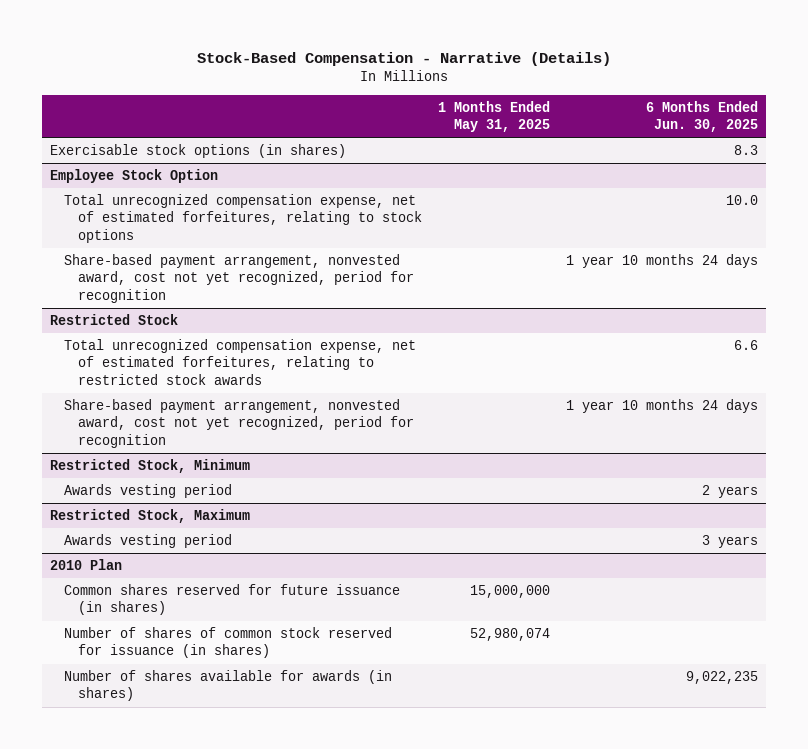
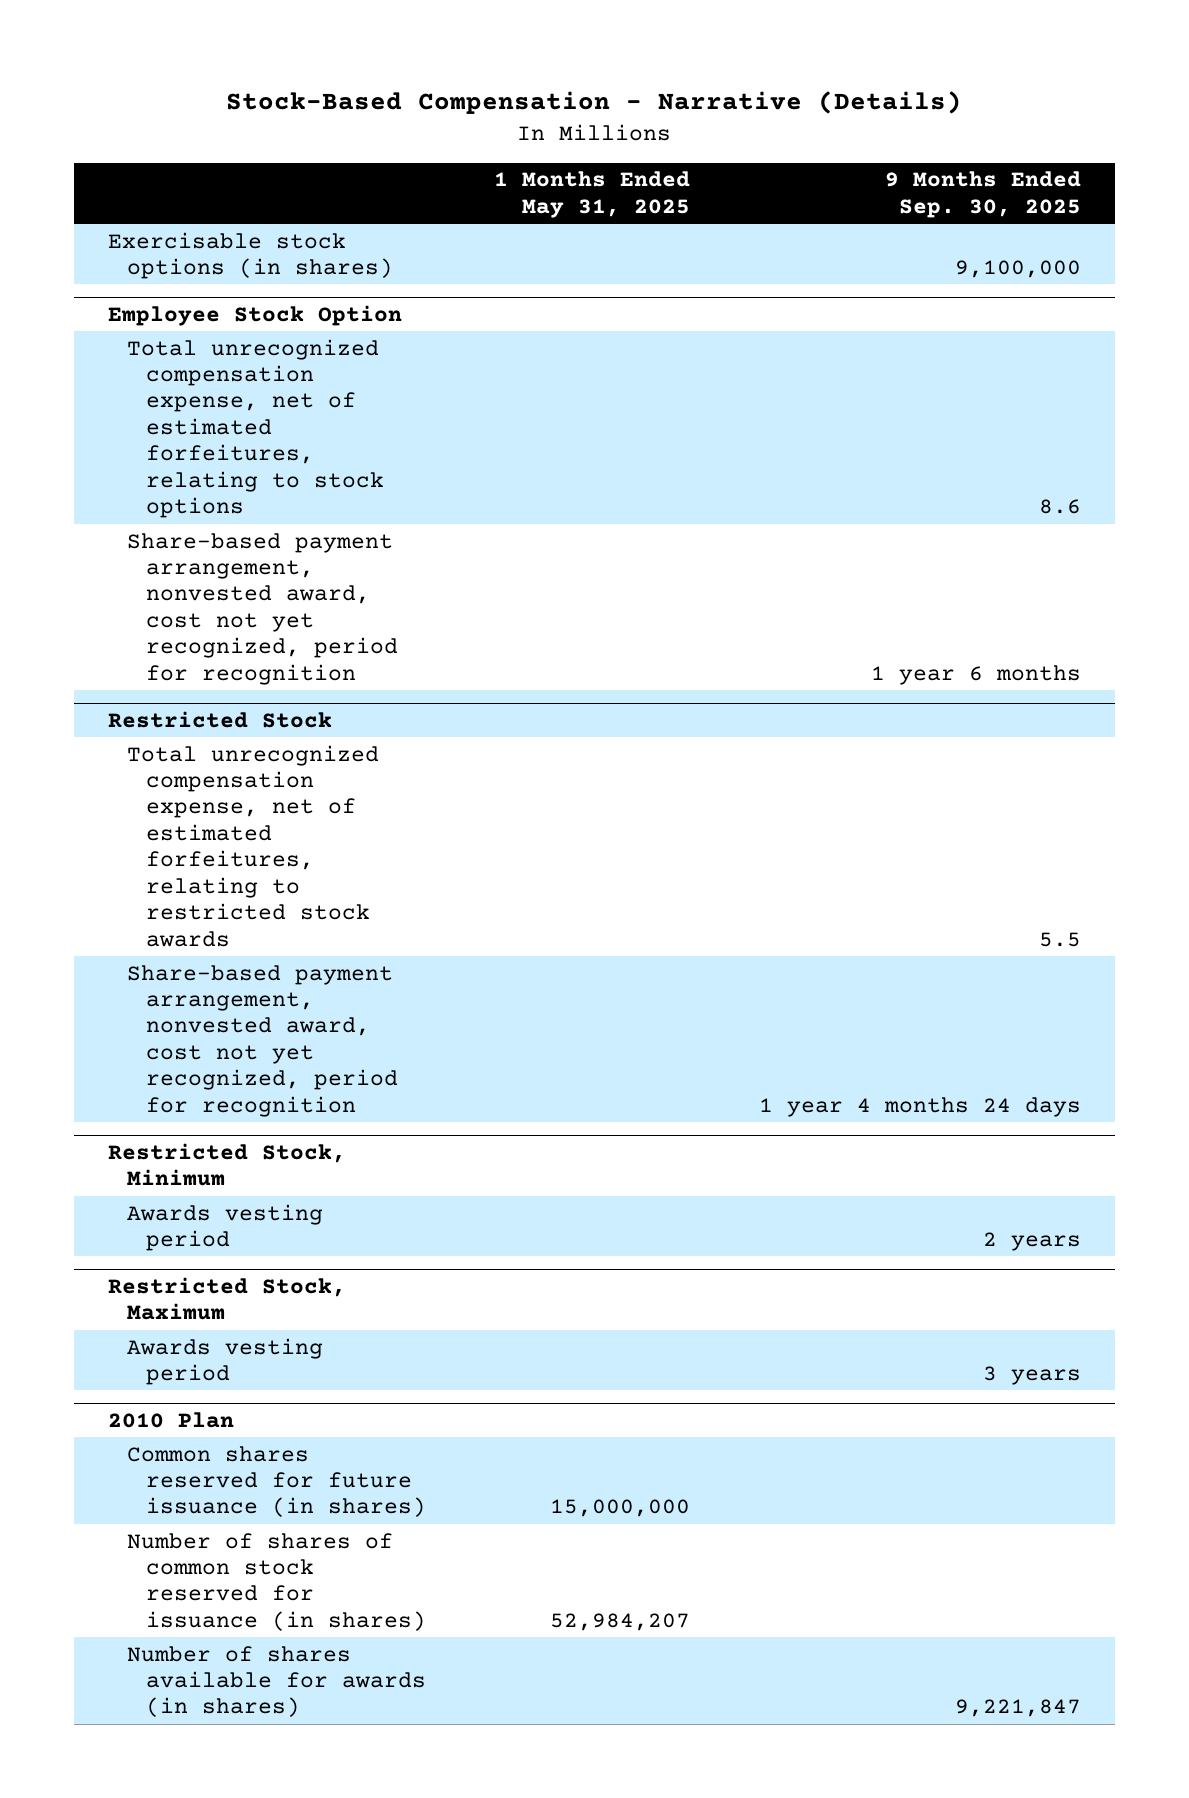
- | 1 Months Ended May 31, 2025 | 6 Months Ended Jun. 30, 2025
+ | 1 Months Ended May 31, 2025 | 9 Months Ended Sep. 30, 2025
@ 2010 Plan
- Number of shares of common stock reserved for issuance (in shares) | 52,980,074 |
+ Number of shares of common stock reserved for issuance (in shares) | 52,984,207 |

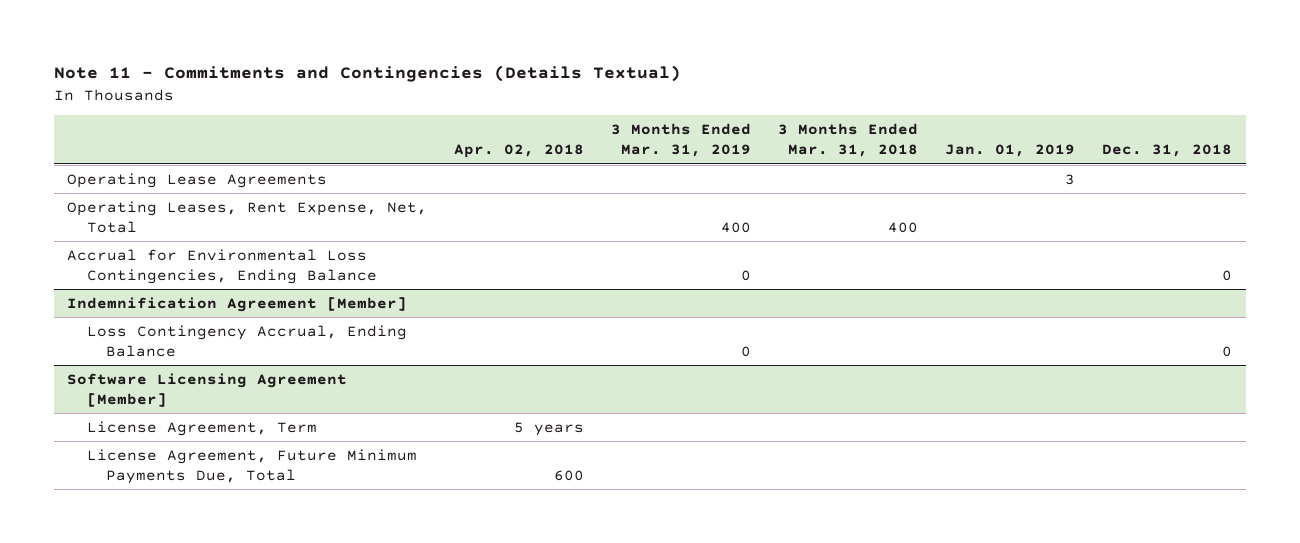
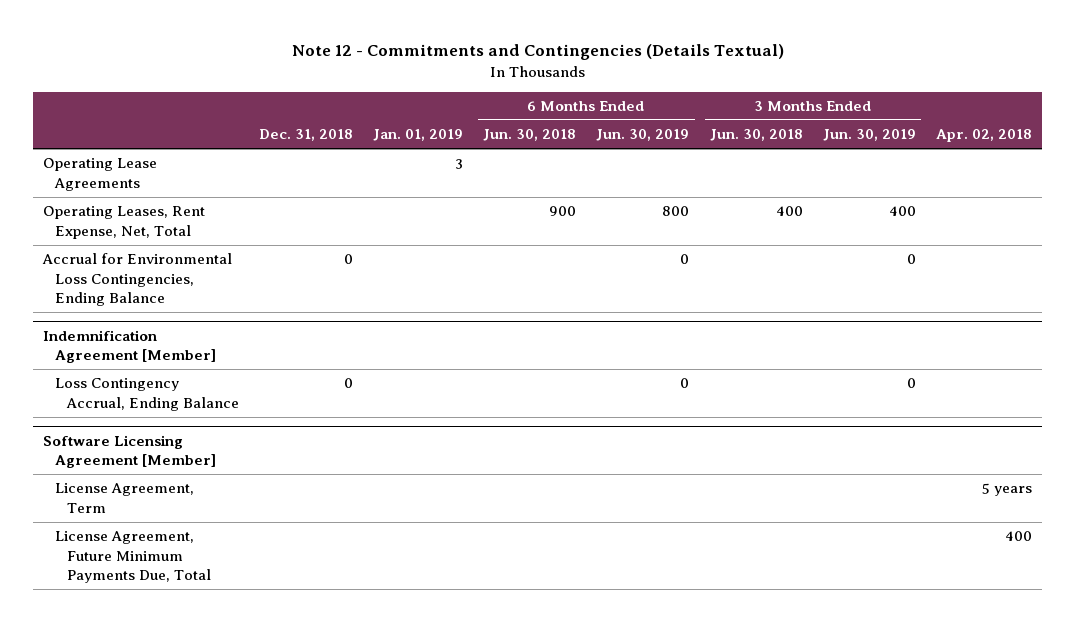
- Note 11 - Commitments and Contingencies (Details Textual)
+ Note 12 - Commitments and Contingencies (Details Textual)
- | Apr. 02, 2018 | 3 Months Ended Mar. 31, 2019 | 3 Months Ended Mar. 31, 2018 | Jan. 01, 2019 | Dec. 31, 2018
+ | Dec. 31, 2018 | Jan. 01, 2019 | 6 Months Ended Jun. 30, 2018 | 6 Months Ended Jun. 30, 2019 | 3 Months Ended Jun. 30, 2018 | 3 Months Ended Jun. 30, 2019 | Apr. 02, 2018
@ Software Licensing Agreement [Member]
- License Agreement, Future Minimum Payments Due, Total | 600 | | | |
+ License Agreement, Future Minimum Payments Due, Total | | | | | | | 400

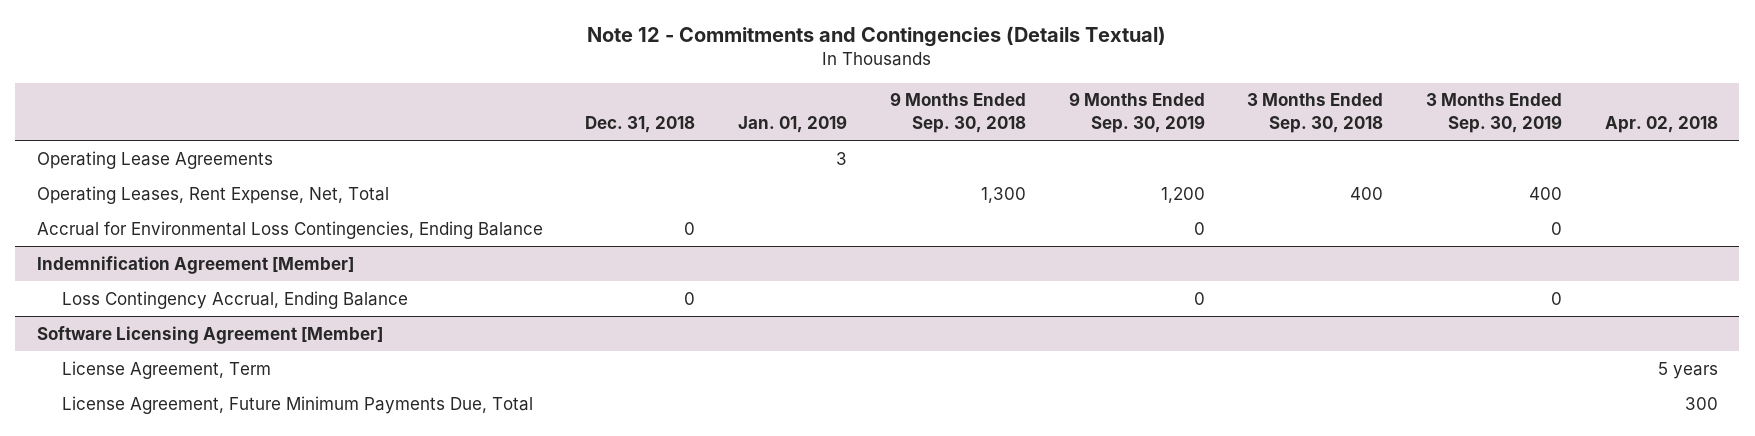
- | Dec. 31, 2018 | Jan. 01, 2019 | 6 Months Ended Jun. 30, 2018 | 6 Months Ended Jun. 30, 2019 | 3 Months Ended Jun. 30, 2018 | 3 Months Ended Jun. 30, 2019 | Apr. 02, 2018
+ | Dec. 31, 2018 | Jan. 01, 2019 | 9 Months Ended Sep. 30, 2018 | 9 Months Ended Sep. 30, 2019 | 3 Months Ended Sep. 30, 2018 | 3 Months Ended Sep. 30, 2019 | Apr. 02, 2018
@ Software Licensing Agreement [Member]
- License Agreement, Future Minimum Payments Due, Total | | | | | | | 400
+ License Agreement, Future Minimum Payments Due, Total | | | | | | | 300

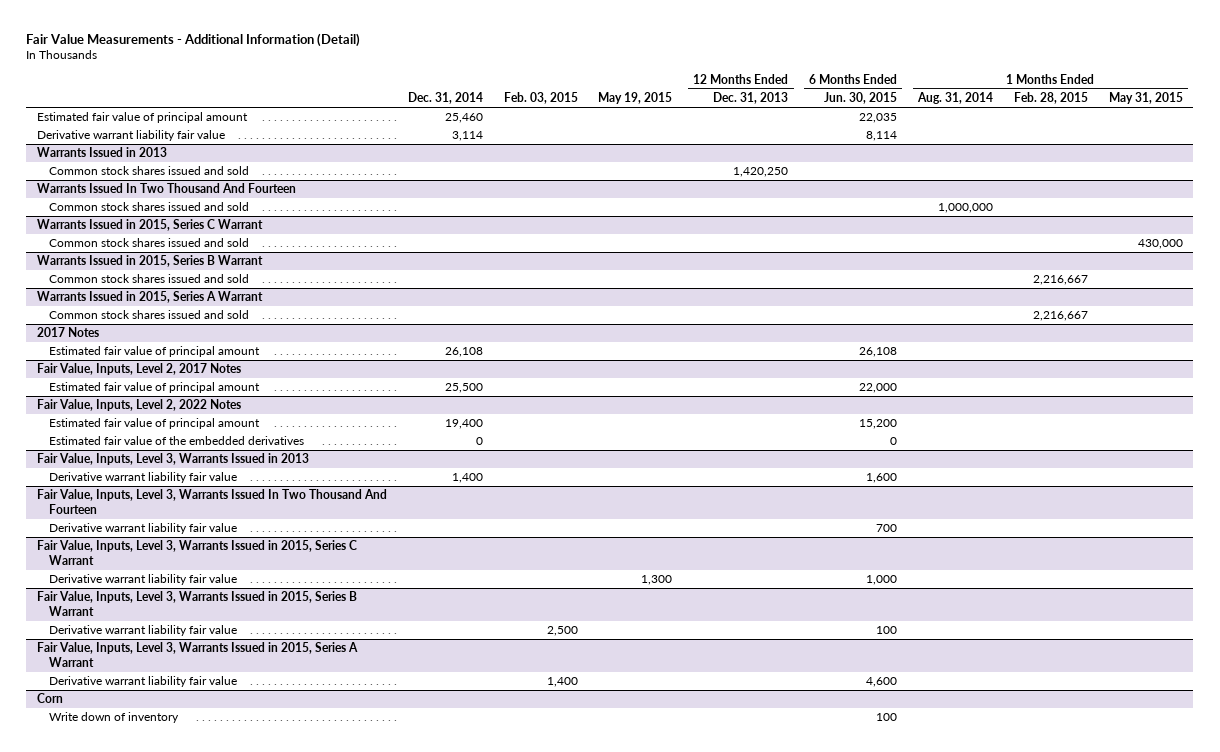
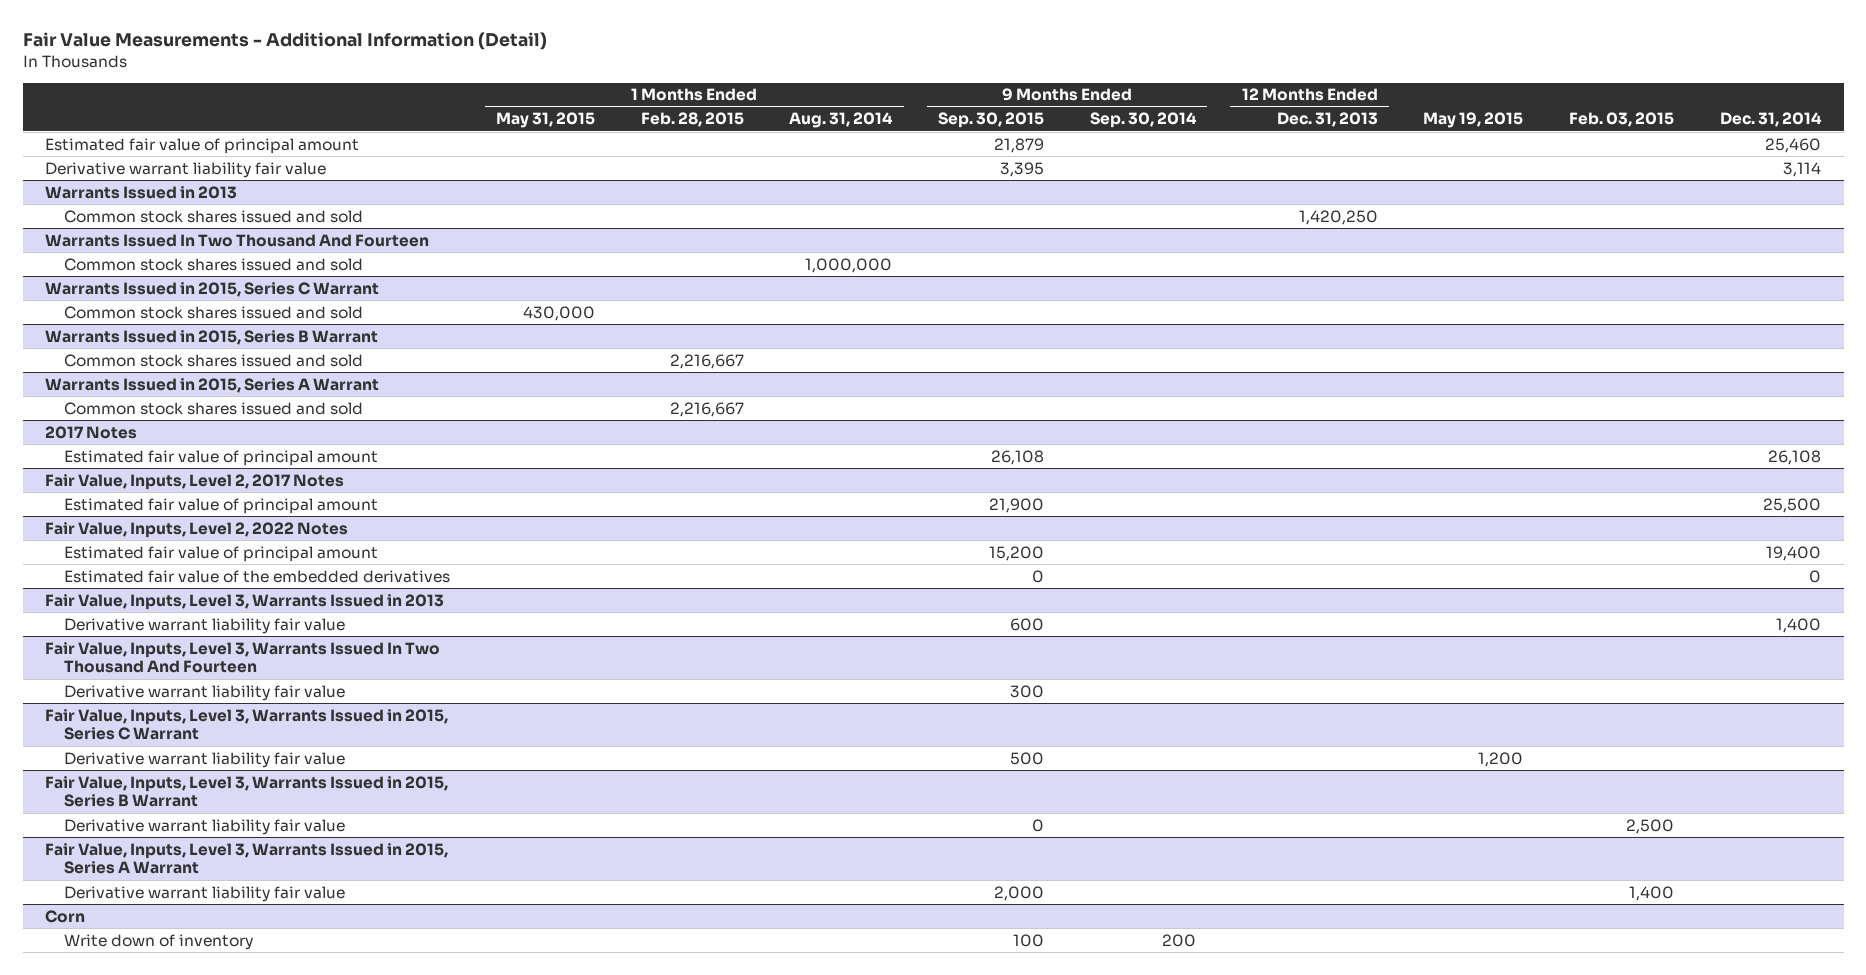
- | Dec. 31, 2014 | Feb. 03, 2015 | May 19, 2015 | 12 Months Ended Dec. 31, 2013 | 6 Months Ended Jun. 30, 2015 | 1 Months Ended Aug. 31, 2014 | 1 Months Ended Feb. 28, 2015 | 1 Months Ended May 31, 2015
+ | 1 Months Ended May 31, 2015 | 1 Months Ended Feb. 28, 2015 | 1 Months Ended Aug. 31, 2014 | 9 Months Ended Sep. 30, 2015 | 9 Months Ended Sep. 30, 2014 | 12 Months Ended Dec. 31, 2013 | May 19, 2015 | Feb. 03, 2015 | Dec. 31, 2014
@ Fair Value, Inputs, Level 3, Warrants Issued in 2015, Series C Warrant
- Derivative warrant liability fair value | | | 1,300 | | 1,000 | | |
+ Derivative warrant liability fair value | | | | 500 | | | 1,200 | |

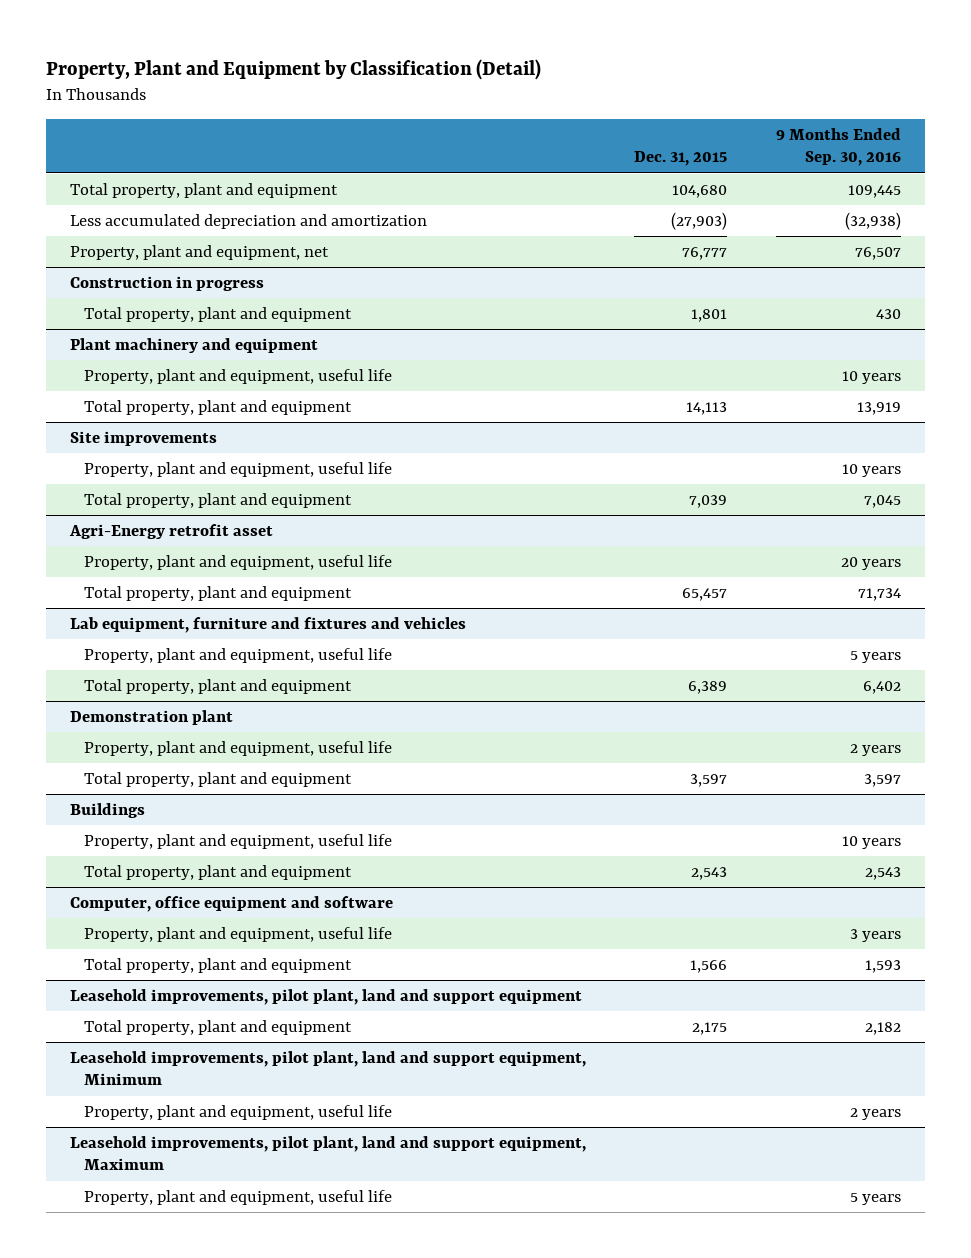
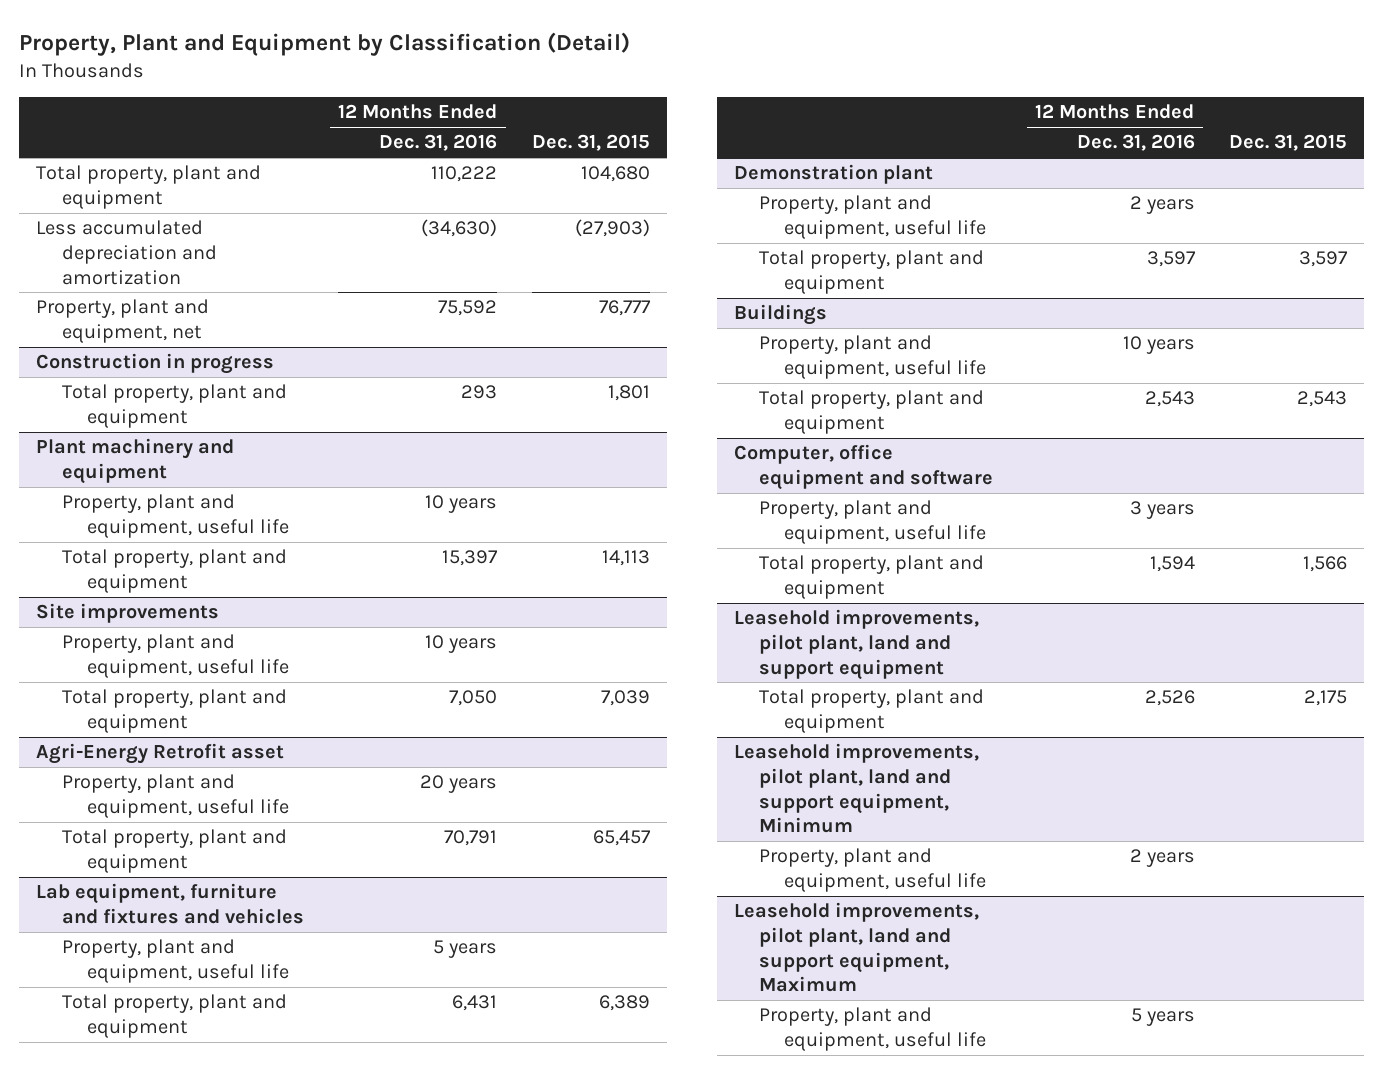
- | Dec. 31, 2015 | 9 Months Ended Sep. 30, 2016
+ | 12 Months Ended Dec. 31, 2016 | Dec. 31, 2015
- Agri-Energy retrofit asset
+ Agri-Energy Retrofit asset

